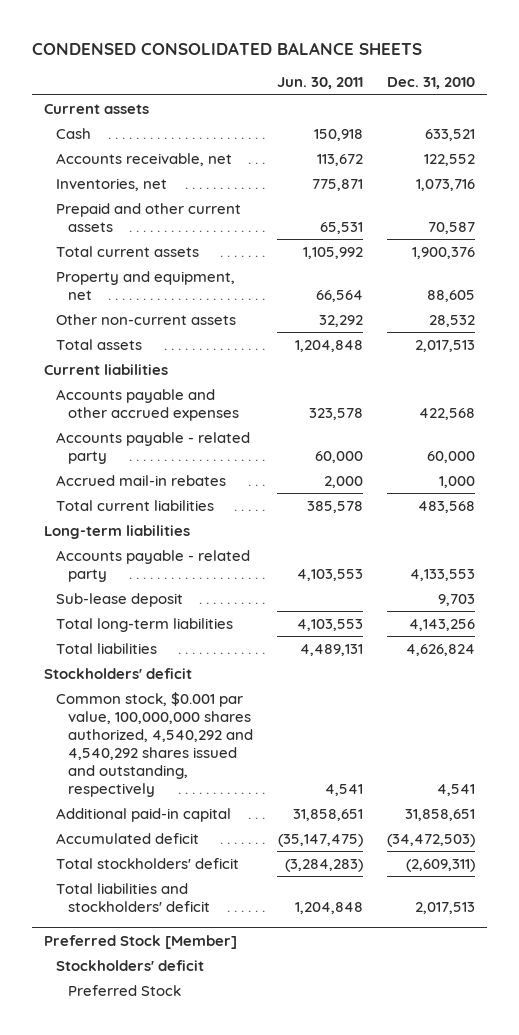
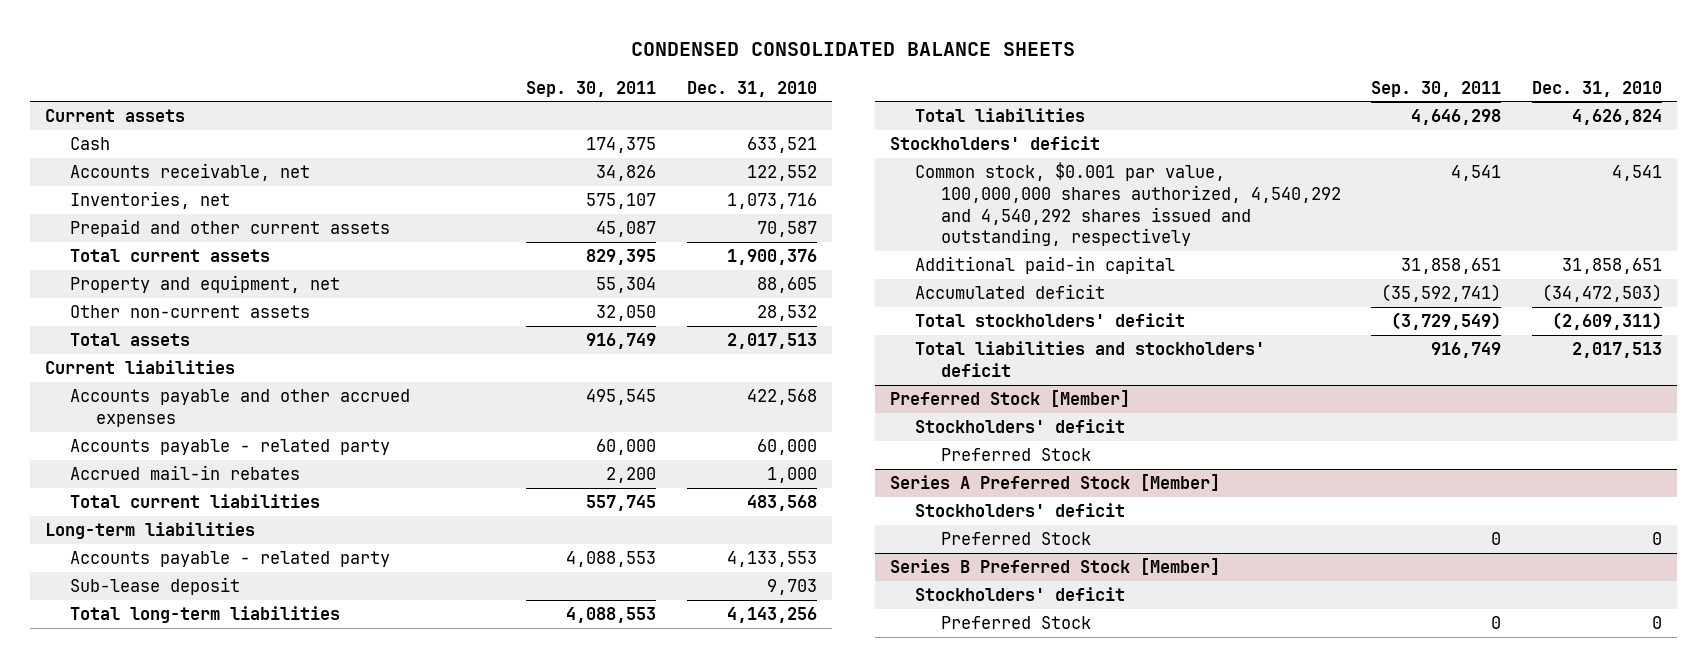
- | Jun. 30, 2011 | Dec. 31, 2010
+ | Sep. 30, 2011 | Dec. 31, 2010
+ Series A Preferred Stock [Member]
+ Stockholders' deficit
+ Preferred Stock | 0 | 0
+ Series B Preferred Stock [Member]
+ Stockholders' deficit
+ Preferred Stock | 0 | 0

